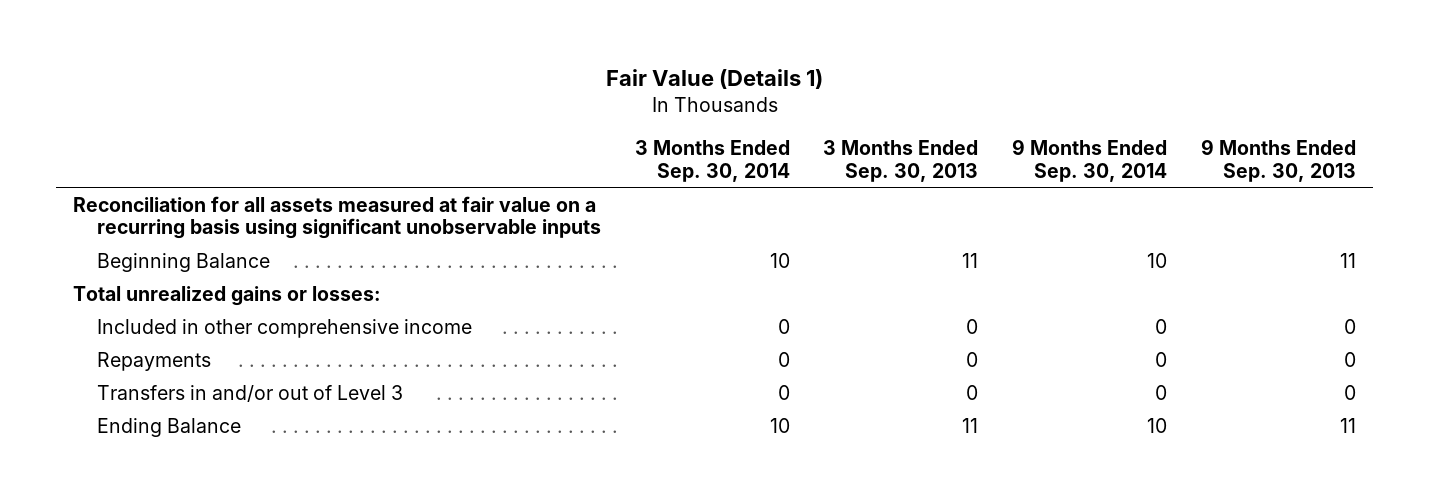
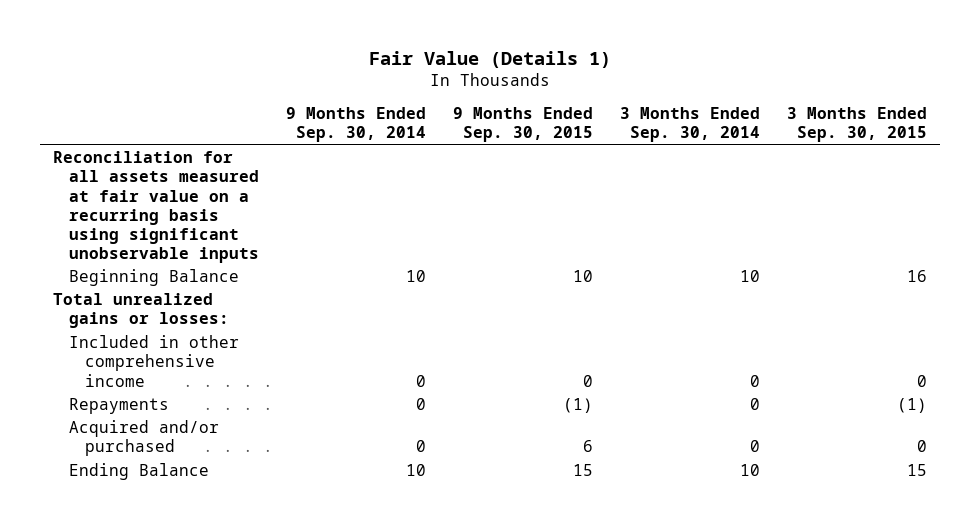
- | 3 Months Ended Sep. 30, 2014 | 3 Months Ended Sep. 30, 2013 | 9 Months Ended Sep. 30, 2014 | 9 Months Ended Sep. 30, 2013
+ | 9 Months Ended Sep. 30, 2014 | 9 Months Ended Sep. 30, 2015 | 3 Months Ended Sep. 30, 2014 | 3 Months Ended Sep. 30, 2015
- Transfers in and/or out of Level 3 | 0 | 0 | 0 | 0
+ Acquired and/or purchased | 0 | 6 | 0 | 0

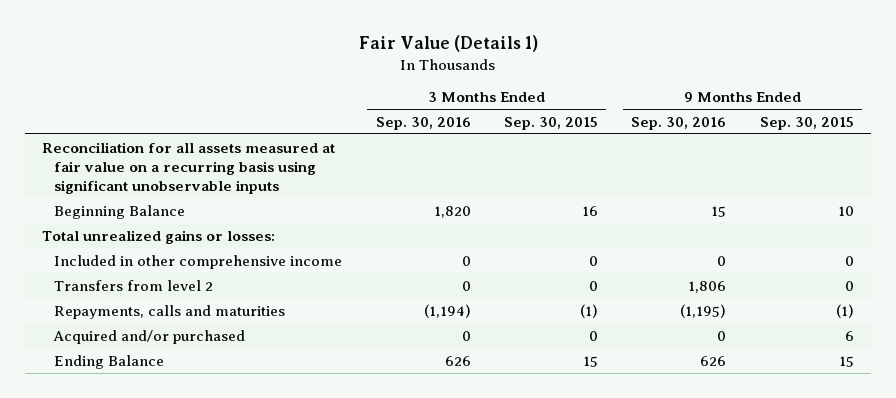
- | 9 Months Ended Sep. 30, 2014 | 9 Months Ended Sep. 30, 2015 | 3 Months Ended Sep. 30, 2014 | 3 Months Ended Sep. 30, 2015
+ | 3 Months Ended Sep. 30, 2016 | 3 Months Ended Sep. 30, 2015 | 9 Months Ended Sep. 30, 2016 | 9 Months Ended Sep. 30, 2015
- Repayments | 0 | (1) | 0 | (1)
+ Transfers from level 2 | 0 | 0 | 1,806 | 0
+ Repayments, calls and maturities | (1,194) | (1) | (1,195) | (1)

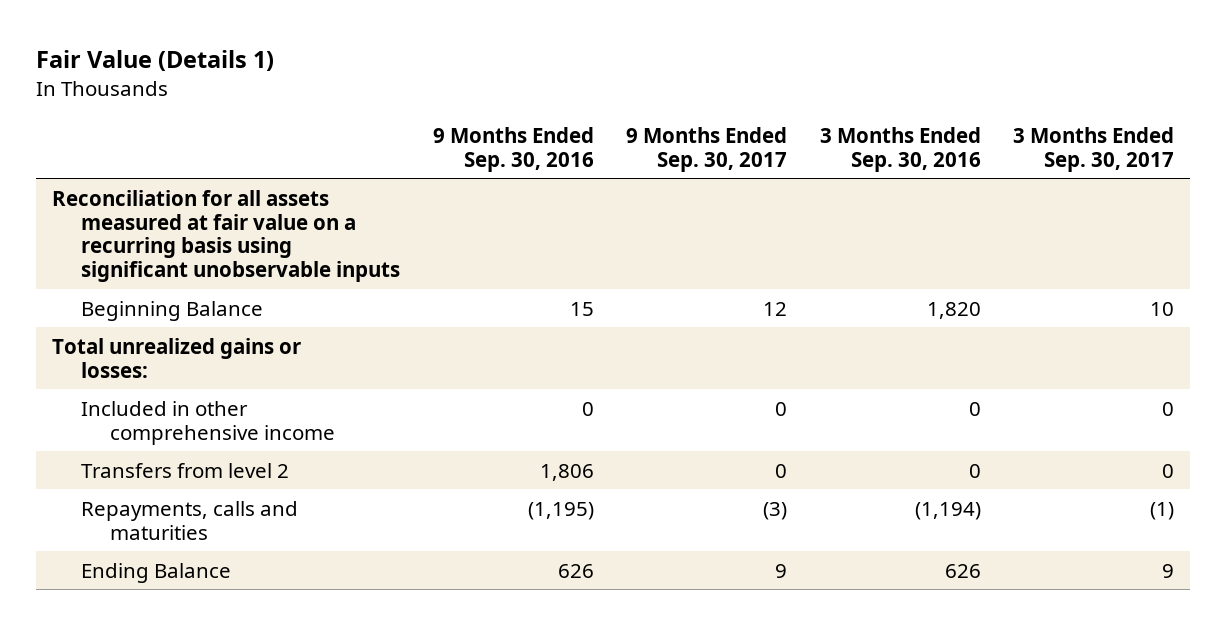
- | 3 Months Ended Sep. 30, 2016 | 3 Months Ended Sep. 30, 2015 | 9 Months Ended Sep. 30, 2016 | 9 Months Ended Sep. 30, 2015
+ | 9 Months Ended Sep. 30, 2016 | 9 Months Ended Sep. 30, 2017 | 3 Months Ended Sep. 30, 2016 | 3 Months Ended Sep. 30, 2017
- Acquired and/or purchased | 0 | 0 | 0 | 6

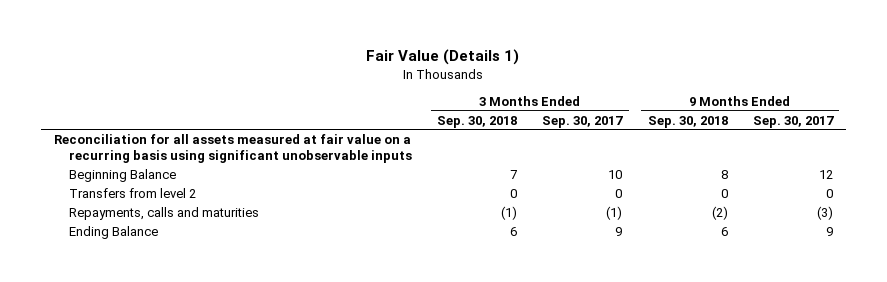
- | 9 Months Ended Sep. 30, 2016 | 9 Months Ended Sep. 30, 2017 | 3 Months Ended Sep. 30, 2016 | 3 Months Ended Sep. 30, 2017
+ | 3 Months Ended Sep. 30, 2018 | 3 Months Ended Sep. 30, 2017 | 9 Months Ended Sep. 30, 2018 | 9 Months Ended Sep. 30, 2017
- Total unrealized gains or losses:
- Included in other comprehensive income | 0 | 0 | 0 | 0

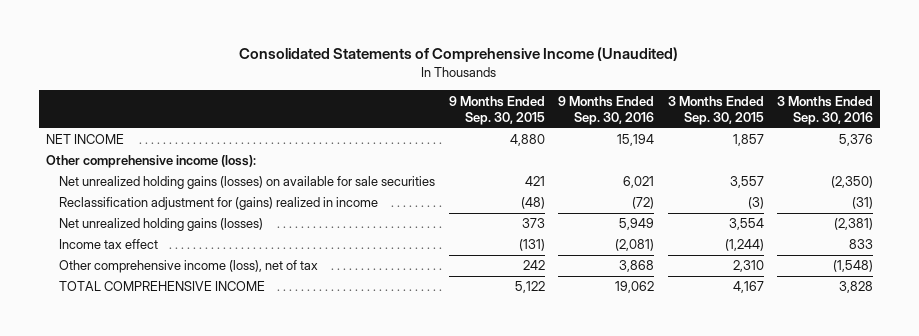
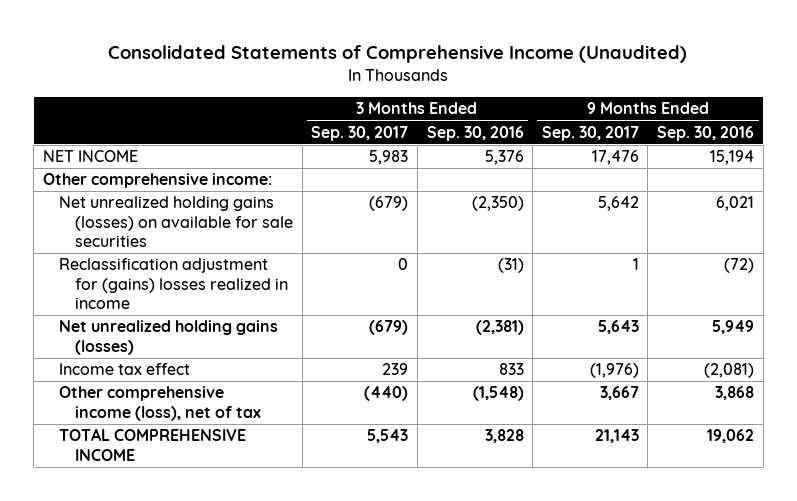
- | 9 Months Ended Sep. 30, 2015 | 9 Months Ended Sep. 30, 2016 | 3 Months Ended Sep. 30, 2015 | 3 Months Ended Sep. 30, 2016
+ | 3 Months Ended Sep. 30, 2017 | 3 Months Ended Sep. 30, 2016 | 9 Months Ended Sep. 30, 2017 | 9 Months Ended Sep. 30, 2016
- Other comprehensive income (loss):
+ Other comprehensive income:
- Reclassification adjustment for (gains) realized in income | (48) | (72) | (3) | (31)
+ Reclassification adjustment for (gains) losses realized in income | 0 | (31) | 1 | (72)

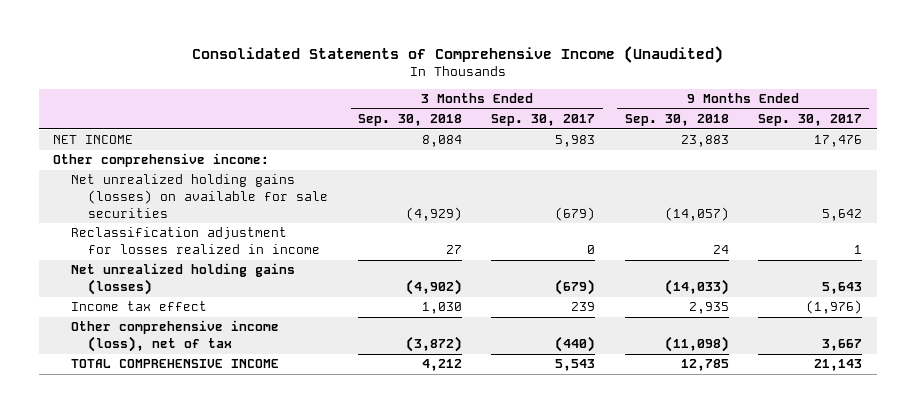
- | 3 Months Ended Sep. 30, 2017 | 3 Months Ended Sep. 30, 2016 | 9 Months Ended Sep. 30, 2017 | 9 Months Ended Sep. 30, 2016
+ | 3 Months Ended Sep. 30, 2018 | 3 Months Ended Sep. 30, 2017 | 9 Months Ended Sep. 30, 2018 | 9 Months Ended Sep. 30, 2017
- Reclassification adjustment for (gains) losses realized in income | 0 | (31) | 1 | (72)
+ Reclassification adjustment for losses realized in income | 27 | 0 | 24 | 1

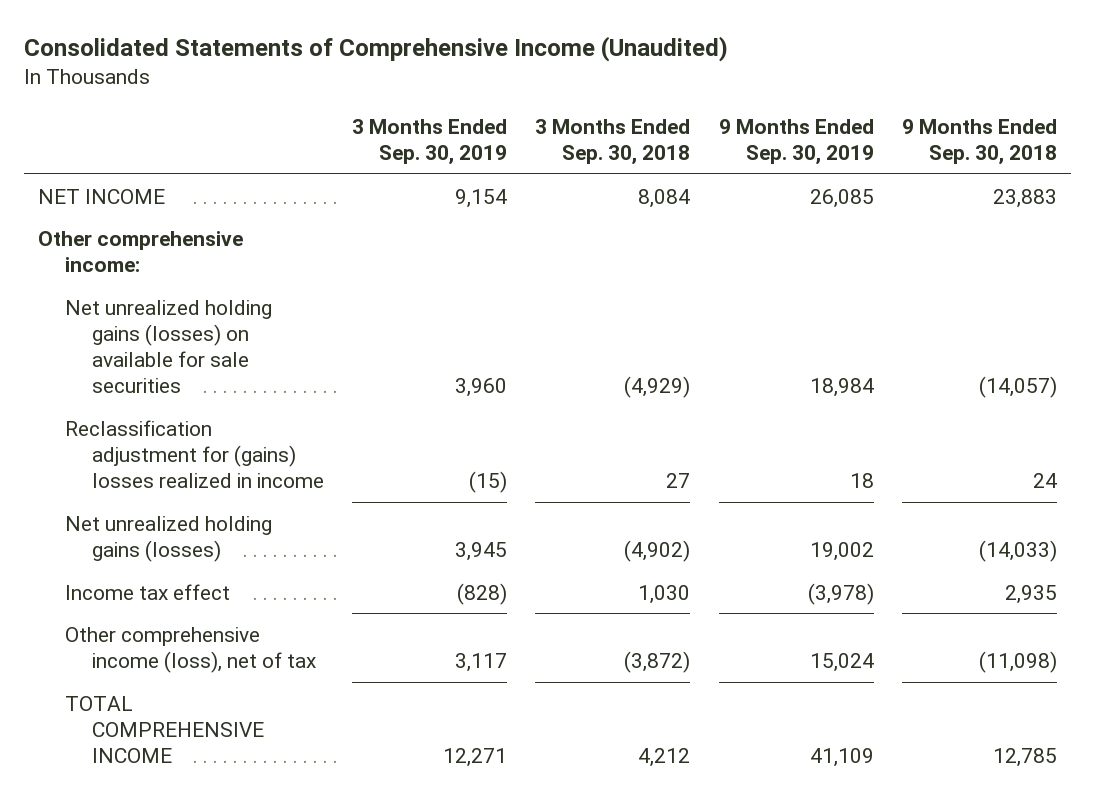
- | 3 Months Ended Sep. 30, 2018 | 3 Months Ended Sep. 30, 2017 | 9 Months Ended Sep. 30, 2018 | 9 Months Ended Sep. 30, 2017
+ | 3 Months Ended Sep. 30, 2019 | 3 Months Ended Sep. 30, 2018 | 9 Months Ended Sep. 30, 2019 | 9 Months Ended Sep. 30, 2018
- Reclassification adjustment for losses realized in income | 27 | 0 | 24 | 1
+ Reclassification adjustment for (gains) losses realized in income | (15) | 27 | 18 | 24

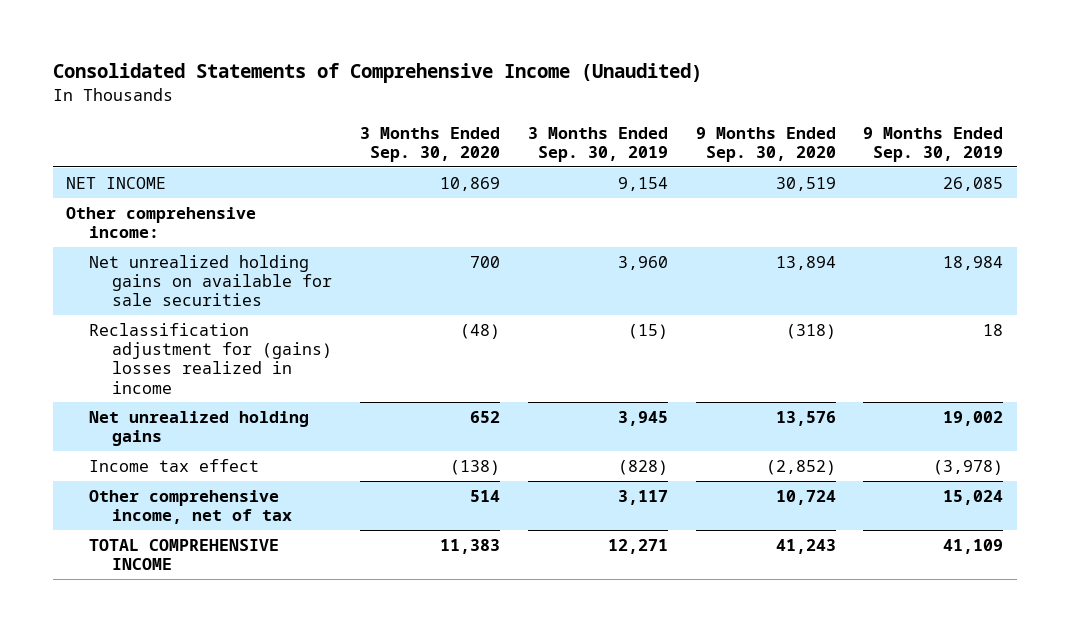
- | 3 Months Ended Sep. 30, 2019 | 3 Months Ended Sep. 30, 2018 | 9 Months Ended Sep. 30, 2019 | 9 Months Ended Sep. 30, 2018
+ | 3 Months Ended Sep. 30, 2020 | 3 Months Ended Sep. 30, 2019 | 9 Months Ended Sep. 30, 2020 | 9 Months Ended Sep. 30, 2019
- Net unrealized holding gains (losses) on available for sale securities | 3,960 | (4,929) | 18,984 | (14,057)
+ Net unrealized holding gains on available for sale securities | 700 | 3,960 | 13,894 | 18,984
- Net unrealized holding gains (losses) | 3,945 | (4,902) | 19,002 | (14,033)
+ Net unrealized holding gains | 652 | 3,945 | 13,576 | 19,002
- Other comprehensive income (loss), net of tax | 3,117 | (3,872) | 15,024 | (11,098)
+ Other comprehensive income, net of tax | 514 | 3,117 | 10,724 | 15,024

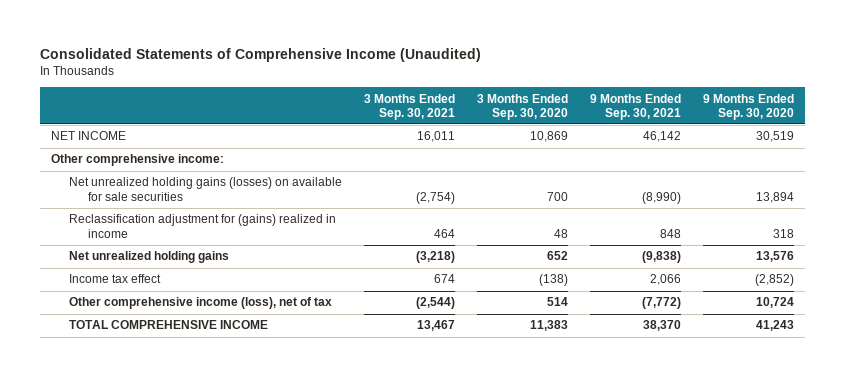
- | 3 Months Ended Sep. 30, 2020 | 3 Months Ended Sep. 30, 2019 | 9 Months Ended Sep. 30, 2020 | 9 Months Ended Sep. 30, 2019
+ | 3 Months Ended Sep. 30, 2021 | 3 Months Ended Sep. 30, 2020 | 9 Months Ended Sep. 30, 2021 | 9 Months Ended Sep. 30, 2020
- Net unrealized holding gains on available for sale securities | 700 | 3,960 | 13,894 | 18,984
- Reclassification adjustment for (gains) losses realized in income | (48) | (15) | (318) | 18
+ Net unrealized holding gains (losses) on available for sale securities | (2,754) | 700 | (8,990) | 13,894
+ Reclassification adjustment for (gains) realized in income | 464 | 48 | 848 | 318
- Other comprehensive income, net of tax | 514 | 3,117 | 10,724 | 15,024
+ Other comprehensive income (loss), net of tax | (2,544) | 514 | (7,772) | 10,724

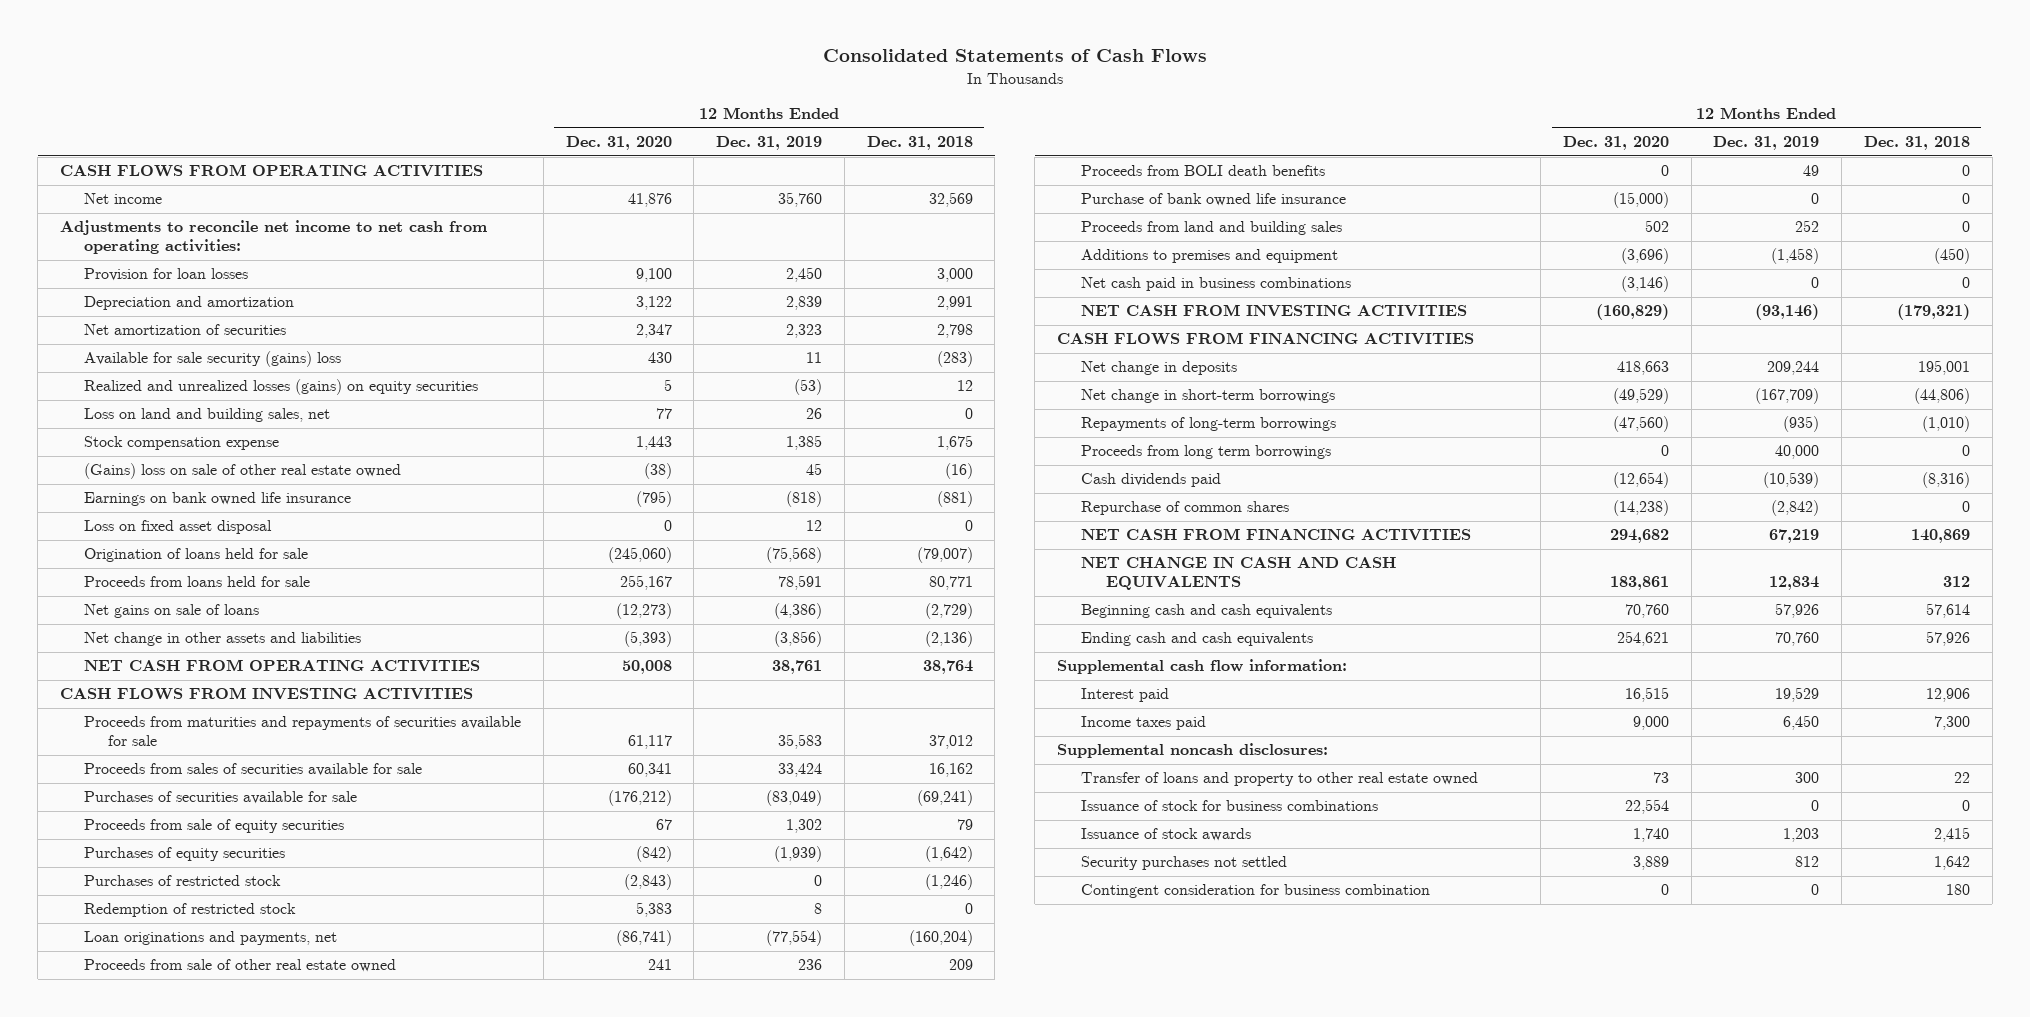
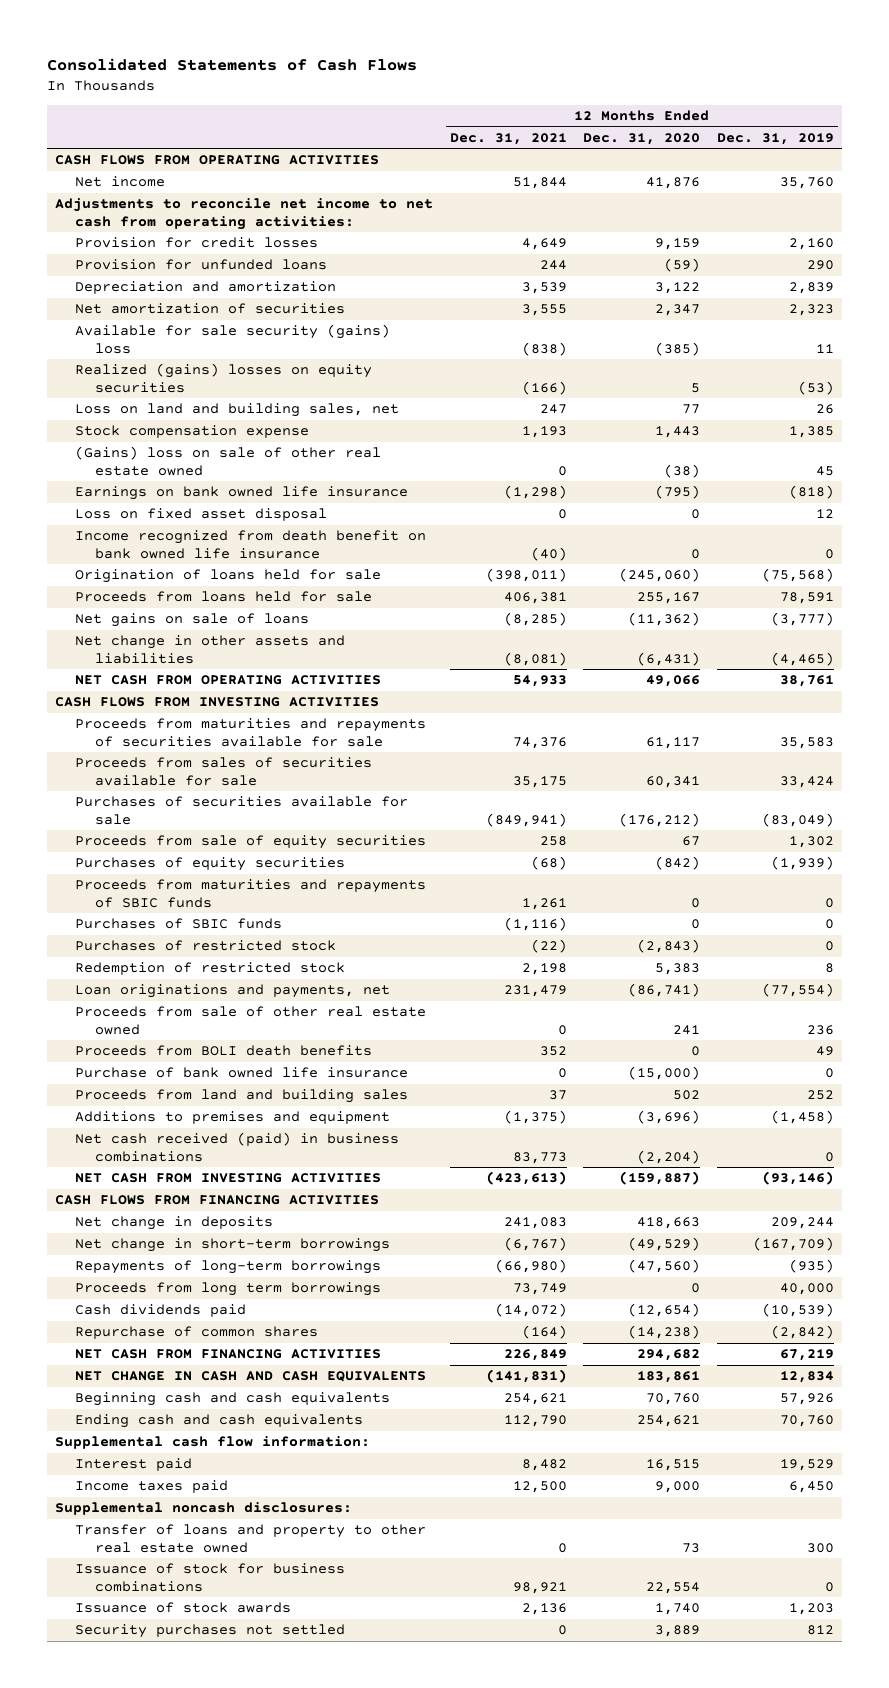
- | 12 Months Ended Dec. 31, 2020 | 12 Months Ended Dec. 31, 2019 | 12 Months Ended Dec. 31, 2018
+ | 12 Months Ended Dec. 31, 2021 | 12 Months Ended Dec. 31, 2020 | 12 Months Ended Dec. 31, 2019
- Provision for loan losses | 9,100 | 2,450 | 3,000
+ Provision for credit losses | 4,649 | 9,159 | 2,160
+ Provision for unfunded loans | 244 | (59) | 290
- Available for sale security (gains) loss | 430 | 11 | (283)
- Realized and unrealized losses (gains) on equity securities | 5 | (53) | 12
+ Available for sale security (gains) loss | (838) | (385) | 11
+ Realized (gains) losses on equity securities | (166) | 5 | (53)
+ Income recognized from death benefit on bank owned life insurance | (40) | 0 | 0
- Net gains on sale of loans | (12,273) | (4,386) | (2,729)
- Net change in other assets and liabilities | (5,393) | (3,856) | (2,136)
- NET CASH FROM OPERATING ACTIVITIES | 50,008 | 38,761 | 38,764
+ Net gains on sale of loans | (8,285) | (11,362) | (3,777)
+ Net change in other assets and liabilities | (8,081) | (6,431) | (4,465)
+ NET CASH FROM OPERATING ACTIVITIES | 54,933 | 49,066 | 38,761
+ Proceeds from maturities and repayments of SBIC funds | 1,261 | 0 | 0
+ Purchases of SBIC funds | (1,116) | 0 | 0
- Net cash paid in business combinations | (3,146) | 0 | 0
- NET CASH FROM INVESTING ACTIVITIES | (160,829) | (93,146) | (179,321)
+ Net cash received (paid) in business combinations | 83,773 | (2,204) | 0
+ NET CASH FROM INVESTING ACTIVITIES | (423,613) | (159,887) | (93,146)
- Contingent consideration for business combination | 0 | 0 | 180

